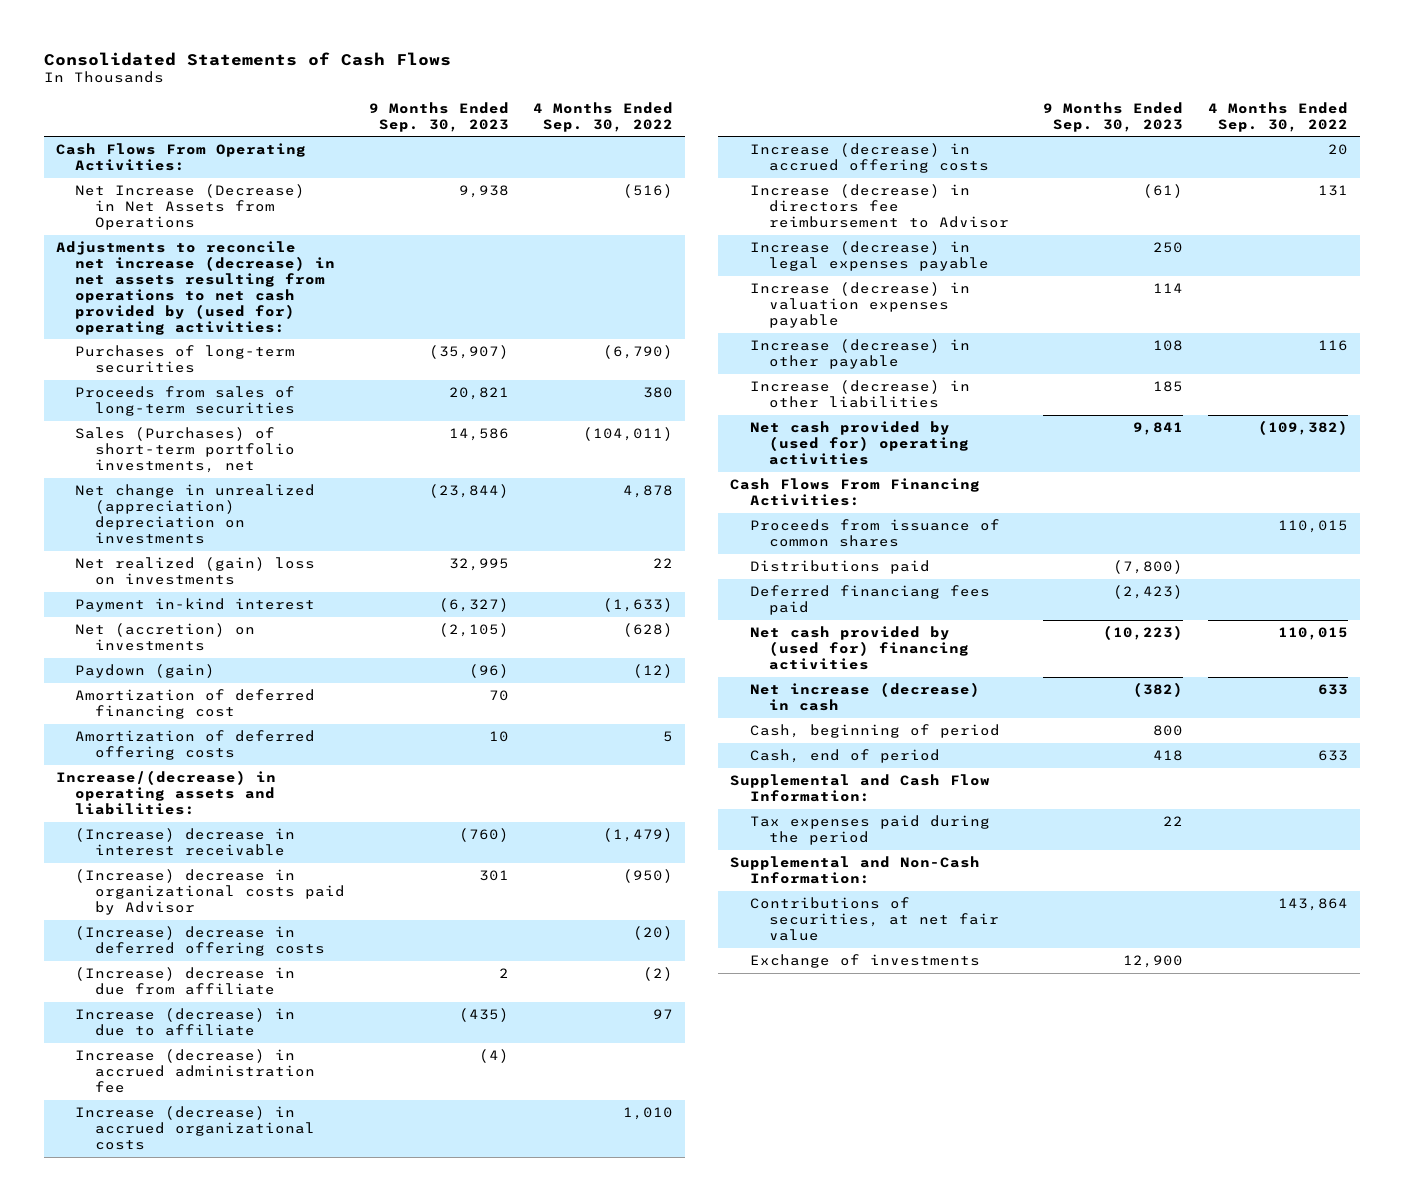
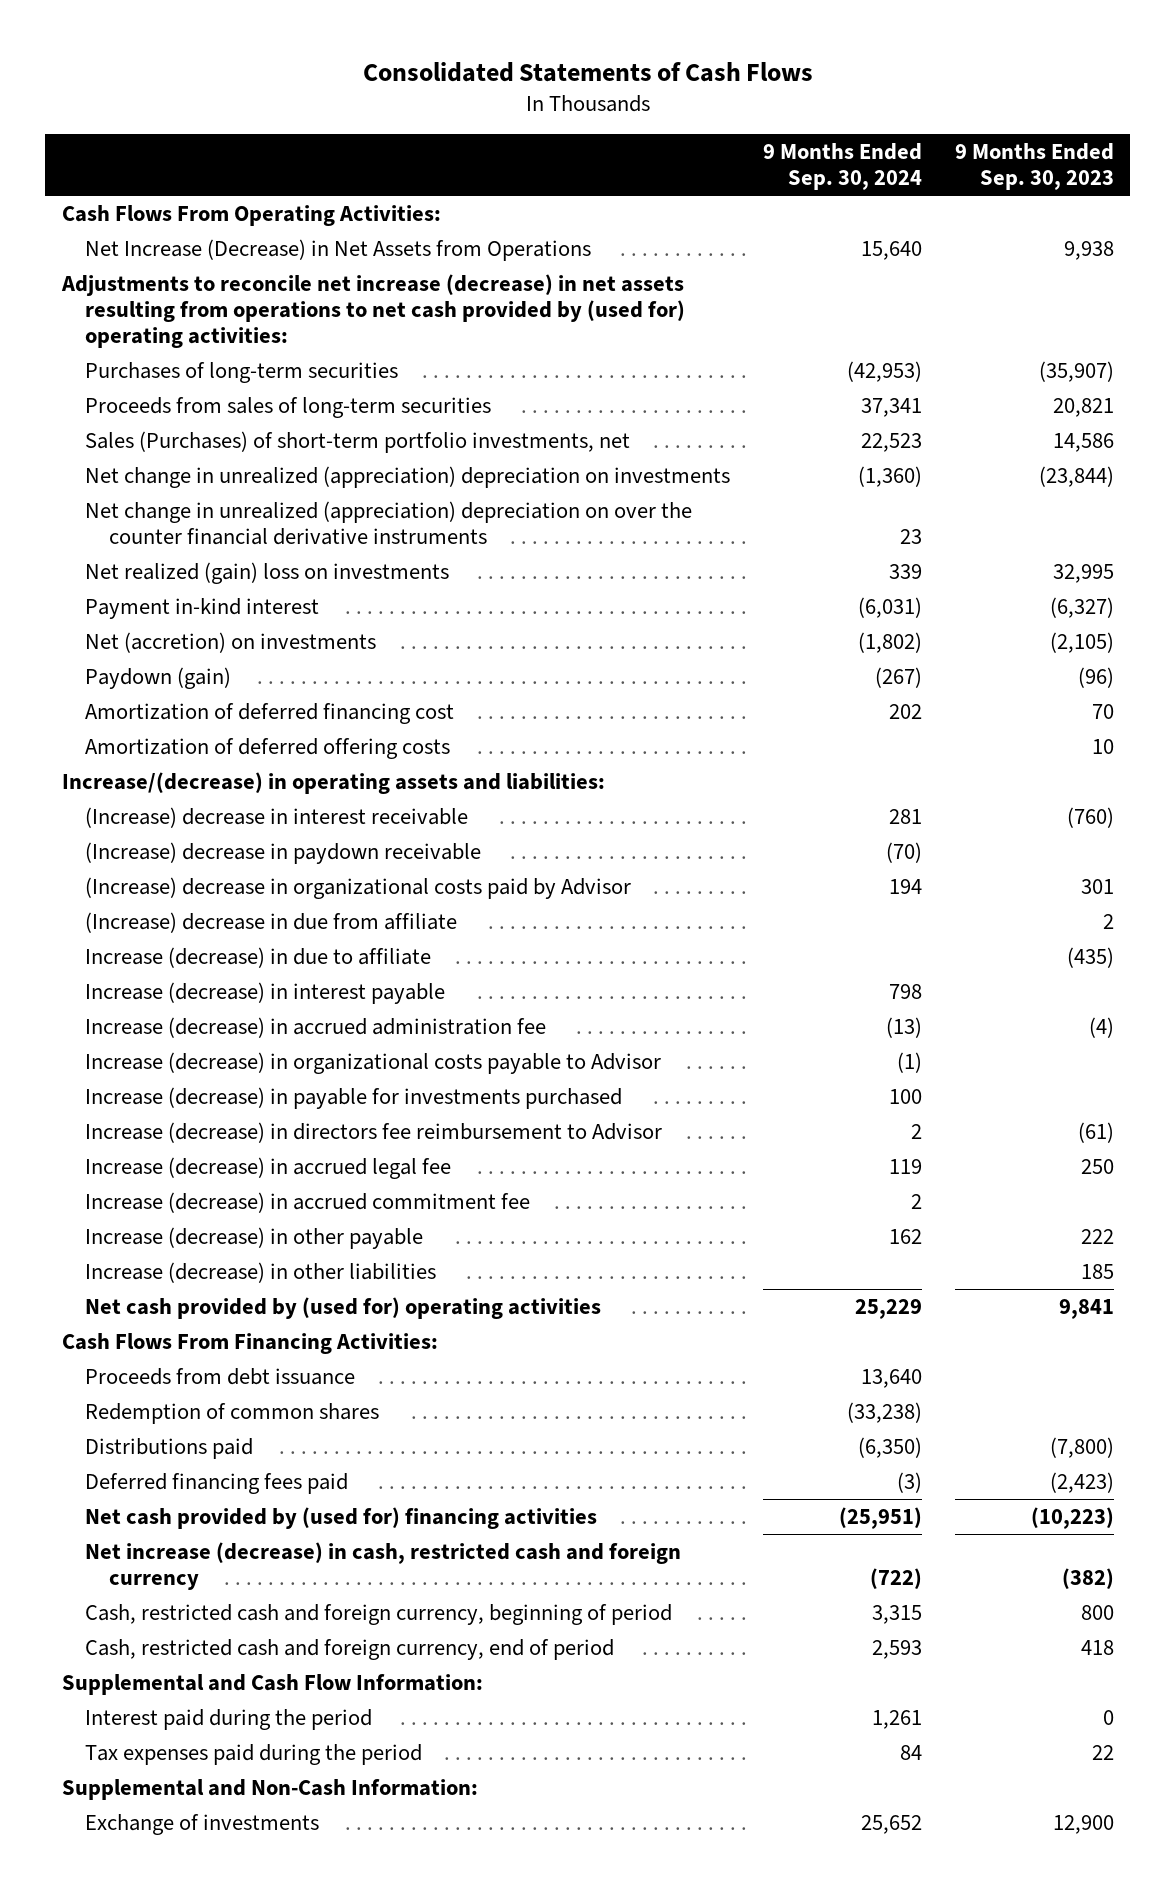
- | 9 Months Ended Sep. 30, 2023 | 4 Months Ended Sep. 30, 2022
+ | 9 Months Ended Sep. 30, 2024 | 9 Months Ended Sep. 30, 2023
+ Net change in unrealized (appreciation) depreciation on over the counter financial derivative instruments | 23 |
+ (Increase) decrease in paydown receivable | (70) |
- (Increase) decrease in deferred offering costs | | (20)
+ Increase (decrease) in interest payable | 798 |
- Increase (decrease) in accrued organizational costs | | 1,010
- Increase (decrease) in accrued offering costs | | 20
+ Increase (decrease) in organizational costs payable to Advisor | (1) |
+ Increase (decrease) in payable for investments purchased | 100 |
- Increase (decrease) in legal expenses payable | 250 |
- Increase (decrease) in valuation expenses payable | 114 |
- Increase (decrease) in other payable | 108 | 116
+ Increase (decrease) in accrued legal fee | 119 | 250
+ Increase (decrease) in accrued commitment fee | 2 |
+ Increase (decrease) in other payable | 162 | 222
- Proceeds from issuance of common shares | | 110,015
+ Proceeds from debt issuance | 13,640 |
+ Redemption of common shares | (33,238) |
- Deferred financiang fees paid | (2,423) |
+ Deferred financing fees paid | (3) | (2,423)
- Net increase (decrease) in cash | (382) | 633
- Cash, beginning of period | 800 |
- Cash, end of period | 418 | 633
+ Net increase (decrease) in cash, restricted cash and foreign currency | (722) | (382)
+ Cash, restricted cash and foreign currency, beginning of period | 3,315 | 800
+ Cash, restricted cash and foreign currency, end of period | 2,593 | 418
+ Interest paid during the period | 1,261 | 0
- Contributions of securities, at net fair value | | 143,864

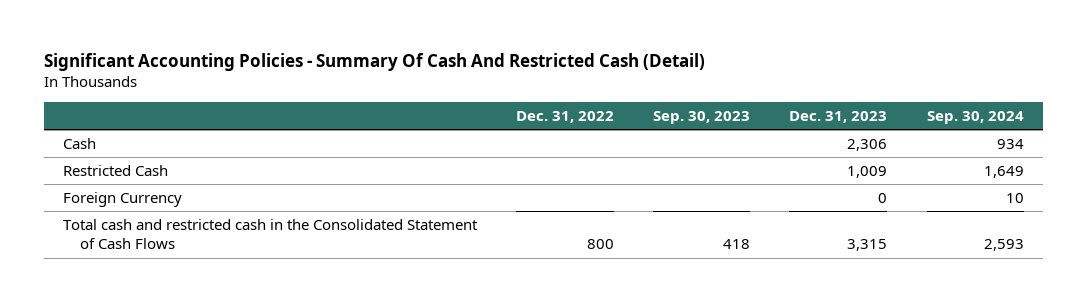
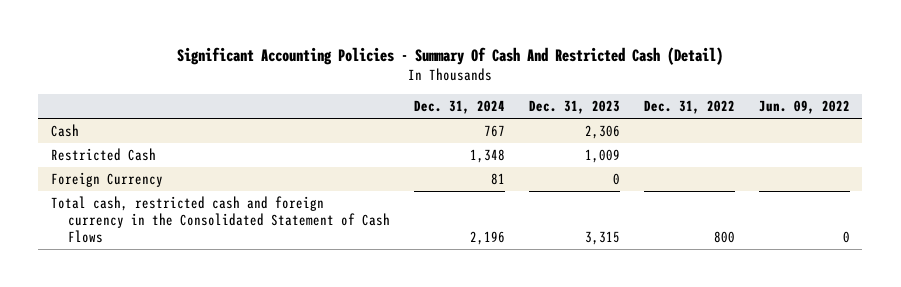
- | Dec. 31, 2022 | Sep. 30, 2023 | Dec. 31, 2023 | Sep. 30, 2024
+ | Dec. 31, 2024 | Dec. 31, 2023 | Dec. 31, 2022 | Jun. 09, 2022
- Total cash and restricted cash in the Consolidated Statement of Cash Flows | 800 | 418 | 3,315 | 2,593
+ Total cash, restricted cash and foreign currency in the Consolidated Statement of Cash Flows | 2,196 | 3,315 | 800 | 0

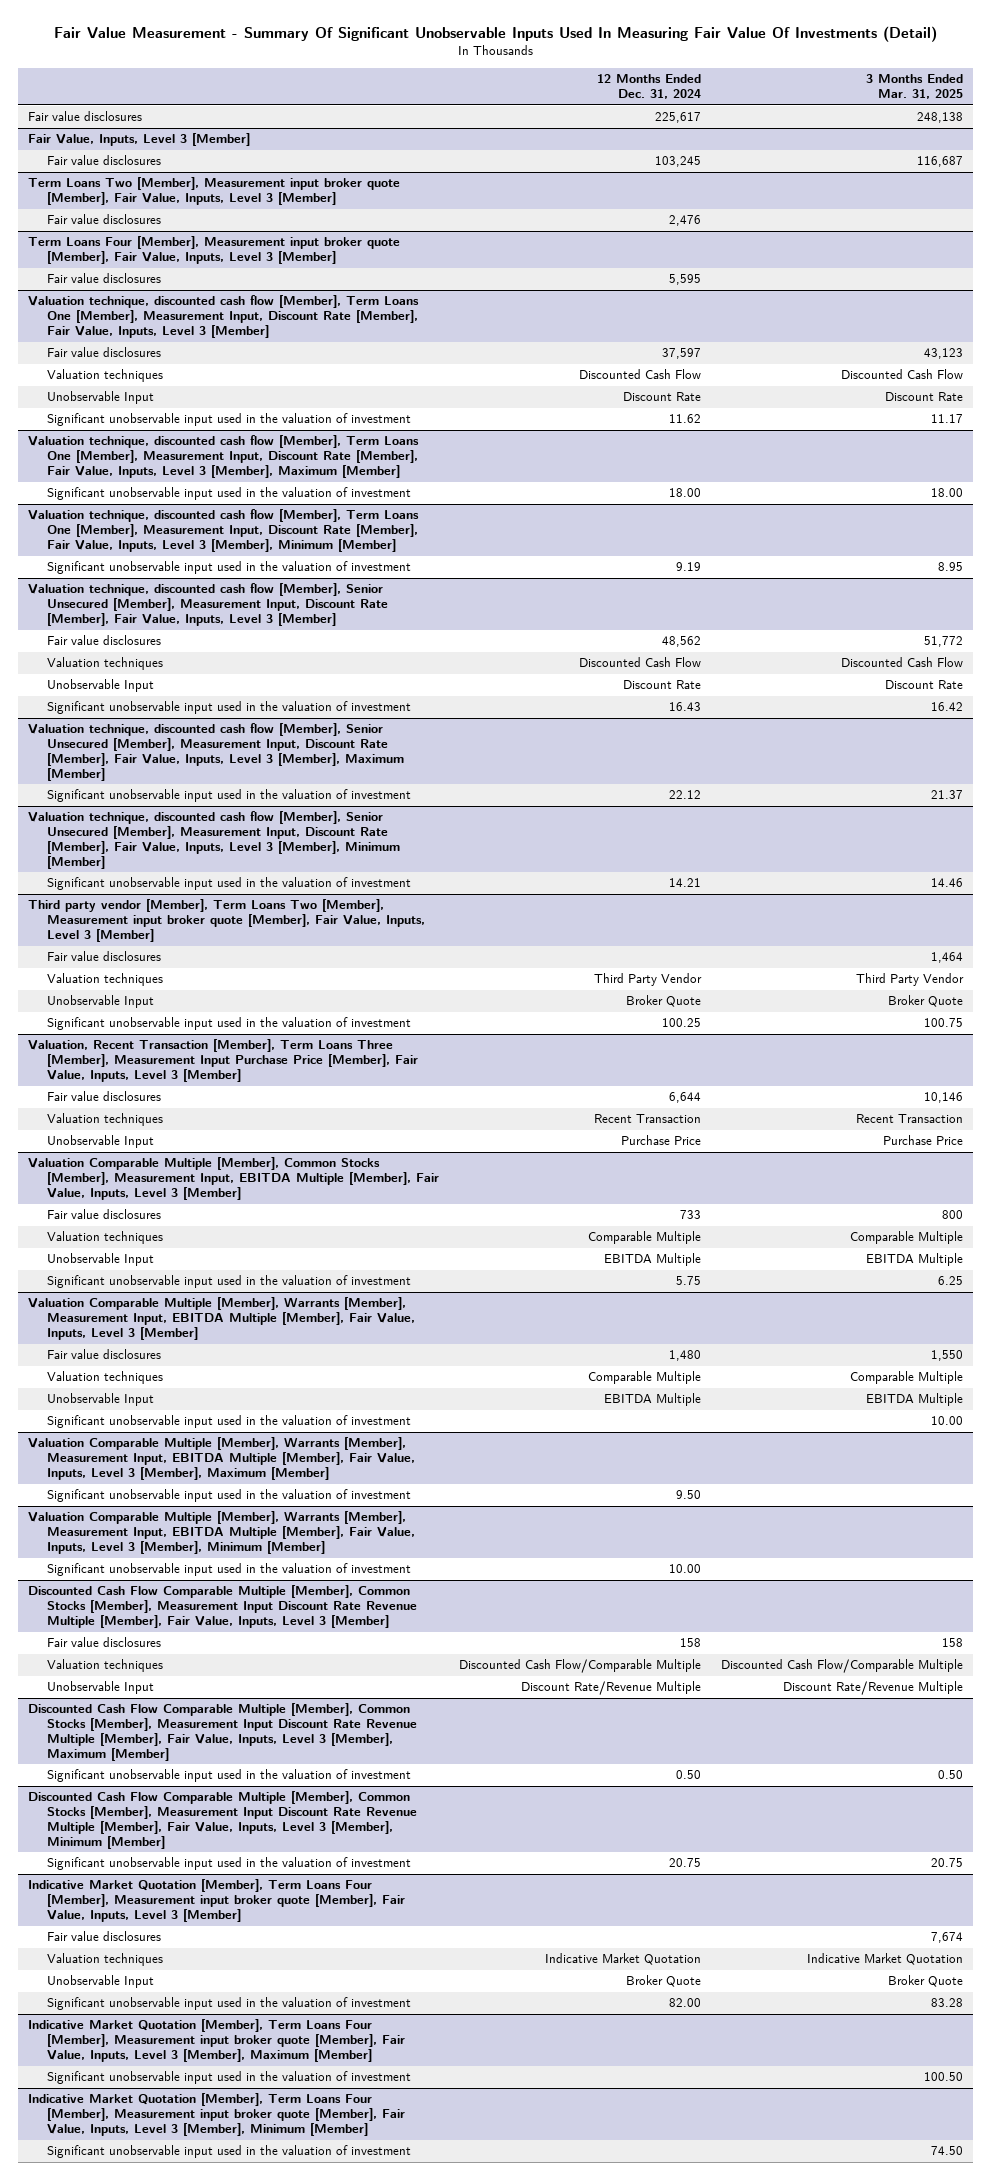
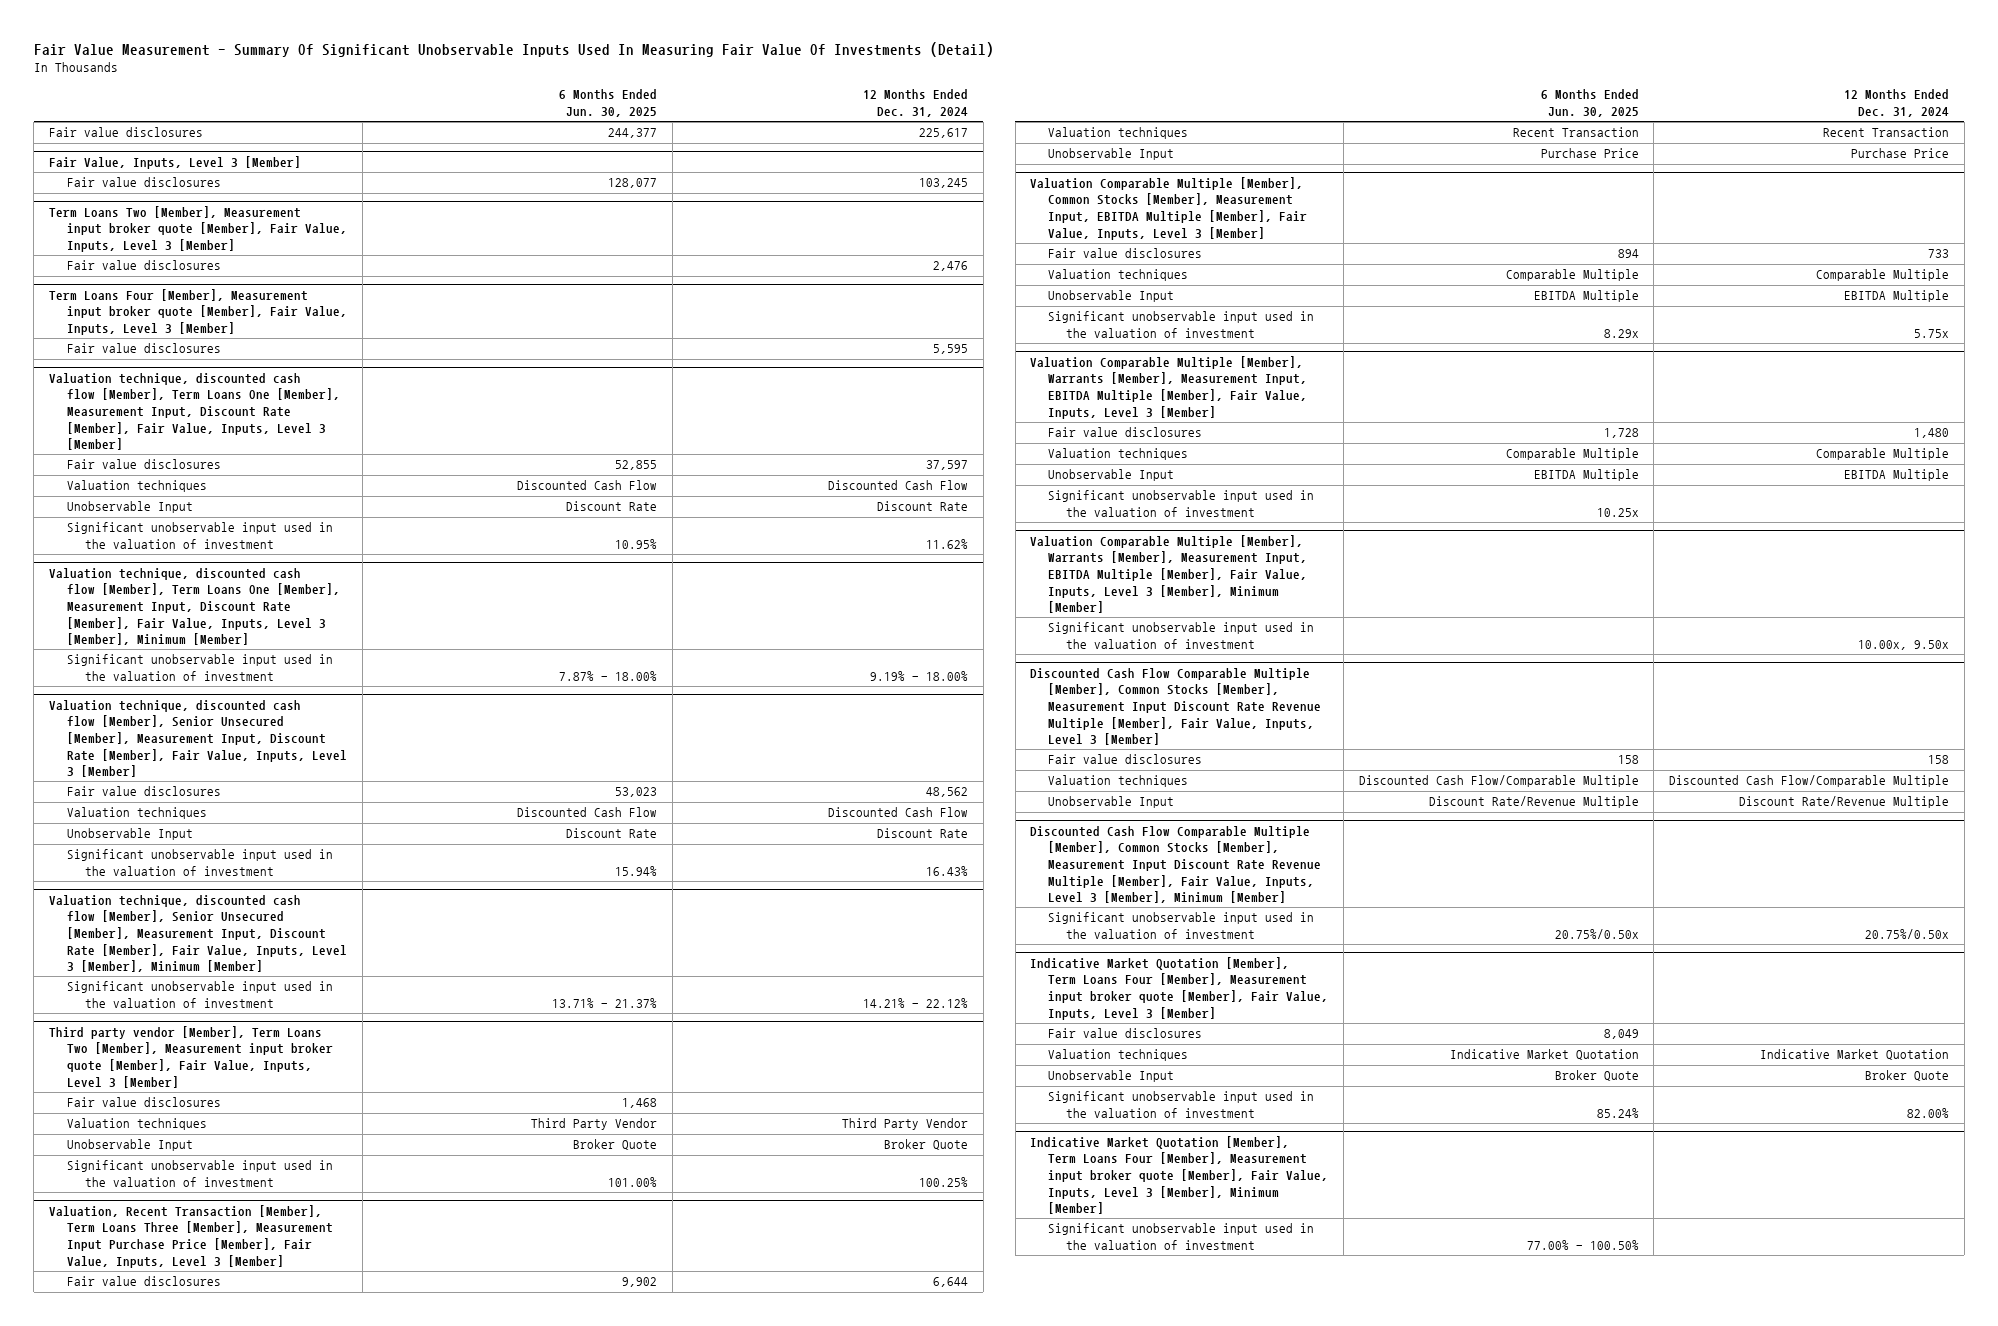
- | 12 Months Ended Dec. 31, 2024 | 3 Months Ended Mar. 31, 2025
+ | 6 Months Ended Jun. 30, 2025 | 12 Months Ended Dec. 31, 2024
@ Valuation technique, discounted cash flow [Member], Term Loans One [Member], Measurement Input, Discount Rate [Member], Fair Value, Inputs, Level 3 [Member]
- Significant unobservable input used in the valuation of investment | 11.62 | 11.17
- Valuation technique, discounted cash flow [Member], Term Loans One [Member], Measurement Input, Discount Rate [Member], Fair Value, Inputs, Level 3 [Member], Maximum [Member]
- Significant unobservable input used in the valuation of investment | 18.00 | 18.00
@ Valuation technique, discounted cash flow [Member], Term Loans One [Member], Measurement Input, Discount Rate [Member], Fair Value, Inputs, Level 3 [Member]
+ Significant unobservable input used in the valuation of investment | 10.95% | 11.62%
@ Valuation technique, discounted cash flow [Member], Term Loans One [Member], Measurement Input, Discount Rate [Member], Fair Value, Inputs, Level 3 [Member], Minimum [Member]
- Significant unobservable input used in the valuation of investment | 9.19 | 8.95
+ Significant unobservable input used in the valuation of investment | 7.87% - 18.00% | 9.19% - 18.00%
@ Valuation technique, discounted cash flow [Member], Senior Unsecured [Member], Measurement Input, Discount Rate [Member], Fair Value, Inputs, Level 3 [Member]
- Significant unobservable input used in the valuation of investment | 16.43 | 16.42
- Valuation technique, discounted cash flow [Member], Senior Unsecured [Member], Measurement Input, Discount Rate [Member], Fair Value, Inputs, Level 3 [Member], Maximum [Member]
- Significant unobservable input used in the valuation of investment | 22.12 | 21.37
@ Valuation technique, discounted cash flow [Member], Senior Unsecured [Member], Measurement Input, Discount Rate [Member], Fair Value, Inputs, Level 3 [Member]
+ Significant unobservable input used in the valuation of investment | 15.94% | 16.43%
@ Valuation technique, discounted cash flow [Member], Senior Unsecured [Member], Measurement Input, Discount Rate [Member], Fair Value, Inputs, Level 3 [Member], Minimum [Member]
- Significant unobservable input used in the valuation of investment | 14.21 | 14.46
+ Significant unobservable input used in the valuation of investment | 13.71% - 21.37% | 14.21% - 22.12%
@ Third party vendor [Member], Term Loans Two [Member], Measurement input broker quote [Member], Fair Value, Inputs, Level 3 [Member]
- Significant unobservable input used in the valuation of investment | 100.25 | 100.75
+ Significant unobservable input used in the valuation of investment | 101.00% | 100.25%
@ Valuation Comparable Multiple [Member], Common Stocks [Member], Measurement Input, EBITDA Multiple [Member], Fair Value, Inputs, Level 3 [Member]
- Significant unobservable input used in the valuation of investment | 5.75 | 6.25
+ Significant unobservable input used in the valuation of investment | 8.29x | 5.75x
- Valuation Comparable Multiple [Member], Warrants [Member], Measurement Input, EBITDA Multiple [Member], Fair Value, Inputs, Level 3 [Member], Maximum [Member]
- Significant unobservable input used in the valuation of investment | 9.50 |
@ Valuation Comparable Multiple [Member], Warrants [Member], Measurement Input, EBITDA Multiple [Member], Fair Value, Inputs, Level 3 [Member], Minimum [Member]
- Significant unobservable input used in the valuation of investment | 10.00 |
+ Significant unobservable input used in the valuation of investment | | 10.00x, 9.50x
- Discounted Cash Flow Comparable Multiple [Member], Common Stocks [Member], Measurement Input Discount Rate Revenue Multiple [Member], Fair Value, Inputs, Level 3 [Member], Maximum [Member]
- Significant unobservable input used in the valuation of investment | 0.50 | 0.50
@ Discounted Cash Flow Comparable Multiple [Member], Common Stocks [Member], Measurement Input Discount Rate Revenue Multiple [Member], Fair Value, Inputs, Level 3 [Member], Minimum [Member]
- Significant unobservable input used in the valuation of investment | 20.75 | 20.75
+ Significant unobservable input used in the valuation of investment | 20.75%/0.50x | 20.75%/0.50x
@ Indicative Market Quotation [Member], Term Loans Four [Member], Measurement input broker quote [Member], Fair Value, Inputs, Level 3 [Member]
- Significant unobservable input used in the valuation of investment | 82.00 | 83.28
- Indicative Market Quotation [Member], Term Loans Four [Member], Measurement input broker quote [Member], Fair Value, Inputs, Level 3 [Member], Maximum [Member]
- Significant unobservable input used in the valuation of investment | | 100.50
@ Indicative Market Quotation [Member], Term Loans Four [Member], Measurement input broker quote [Member], Fair Value, Inputs, Level 3 [Member]
+ Significant unobservable input used in the valuation of investment | 85.24% | 82.00%

